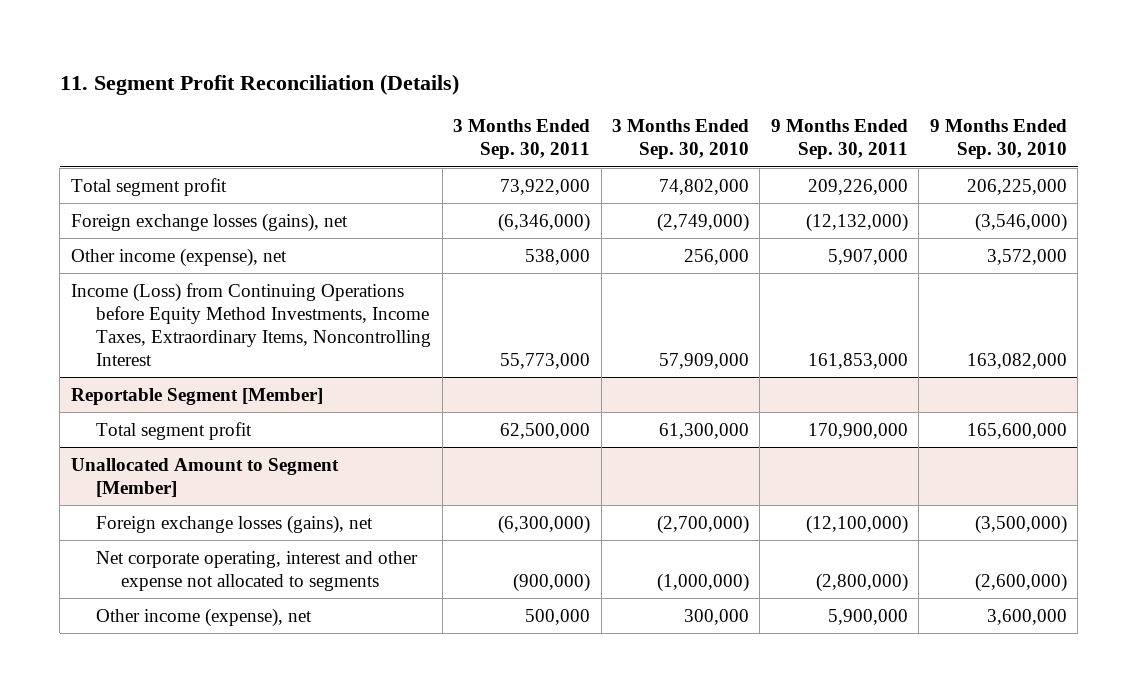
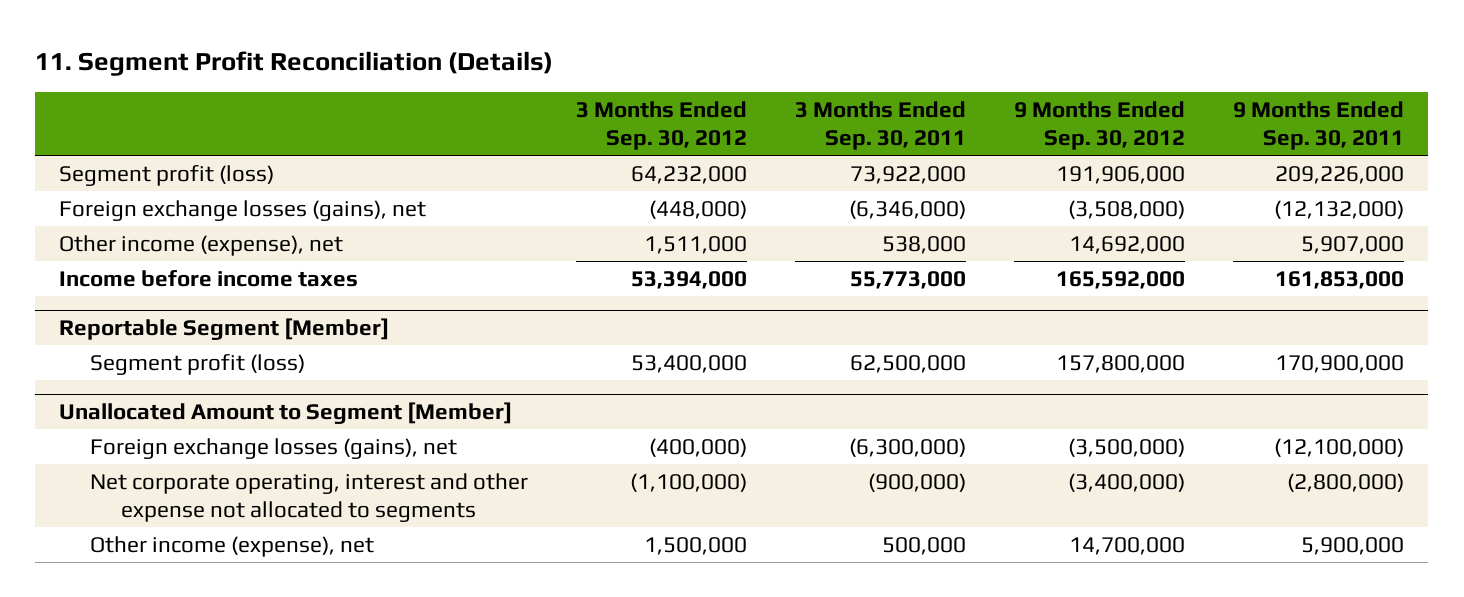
- | 3 Months Ended Sep. 30, 2011 | 3 Months Ended Sep. 30, 2010 | 9 Months Ended Sep. 30, 2011 | 9 Months Ended Sep. 30, 2010
+ | 3 Months Ended Sep. 30, 2012 | 3 Months Ended Sep. 30, 2011 | 9 Months Ended Sep. 30, 2012 | 9 Months Ended Sep. 30, 2011
- Total segment profit | 73,922,000 | 74,802,000 | 209,226,000 | 206,225,000
+ Segment profit (loss) | 64,232,000 | 73,922,000 | 191,906,000 | 209,226,000
- Income (Loss) from Continuing Operations before Equity Method Investments, Income Taxes, Extraordinary Items, Noncontrolling Interest | 55,773,000 | 57,909,000 | 161,853,000 | 163,082,000
+ Income before income taxes | 53,394,000 | 55,773,000 | 165,592,000 | 161,853,000
@ Reportable Segment [Member]
- Total segment profit | 62,500,000 | 61,300,000 | 170,900,000 | 165,600,000
+ Segment profit (loss) | 53,400,000 | 62,500,000 | 157,800,000 | 170,900,000

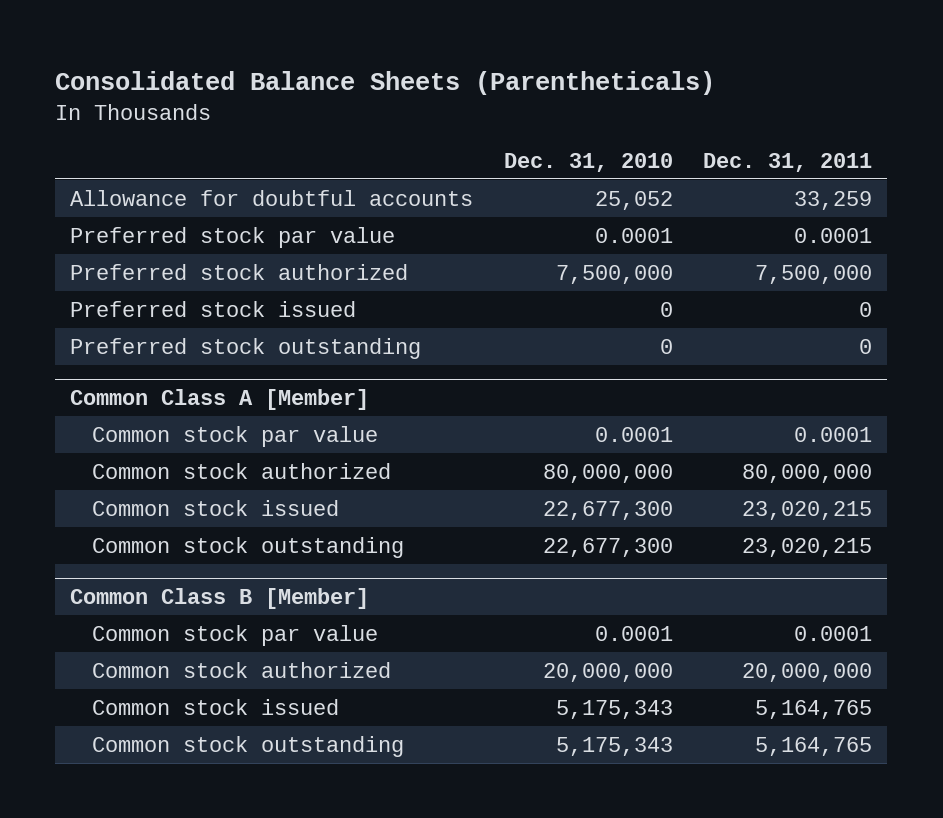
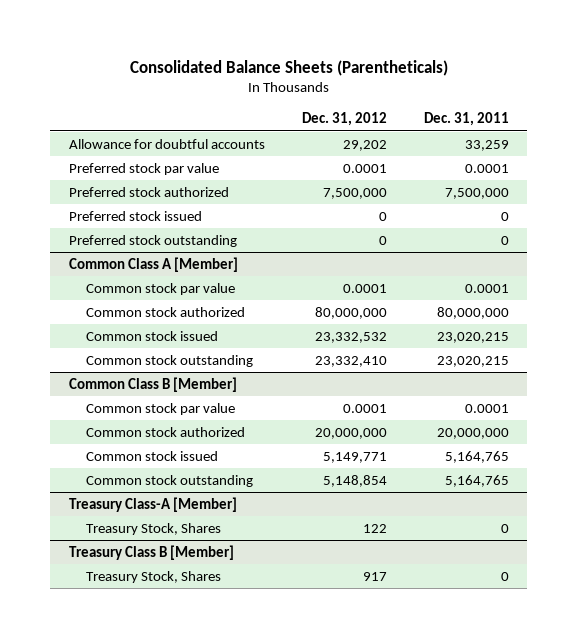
- | Dec. 31, 2010 | Dec. 31, 2011
+ | Dec. 31, 2012 | Dec. 31, 2011
+ Treasury Class-A [Member]
+ Treasury Stock, Shares | 122 | 0
+ Treasury Class B [Member]
+ Treasury Stock, Shares | 917 | 0

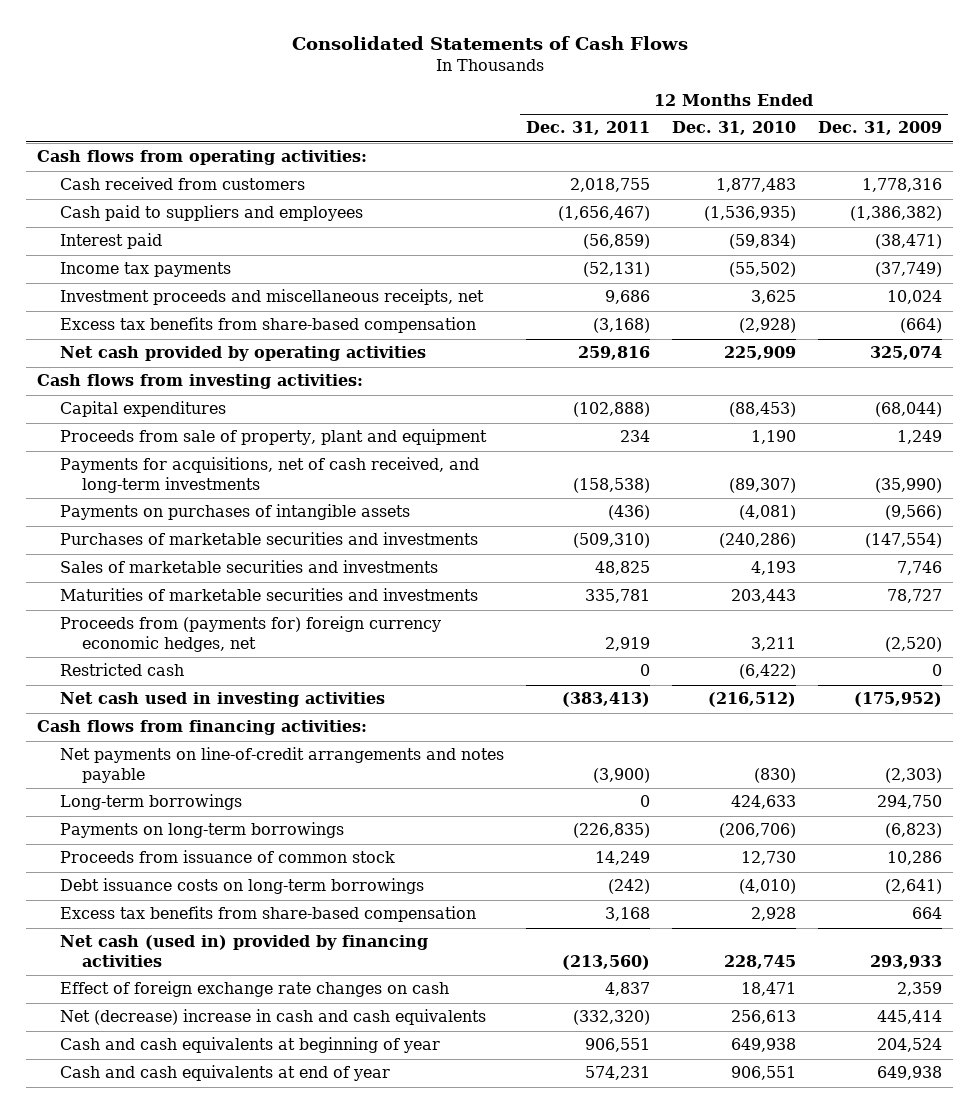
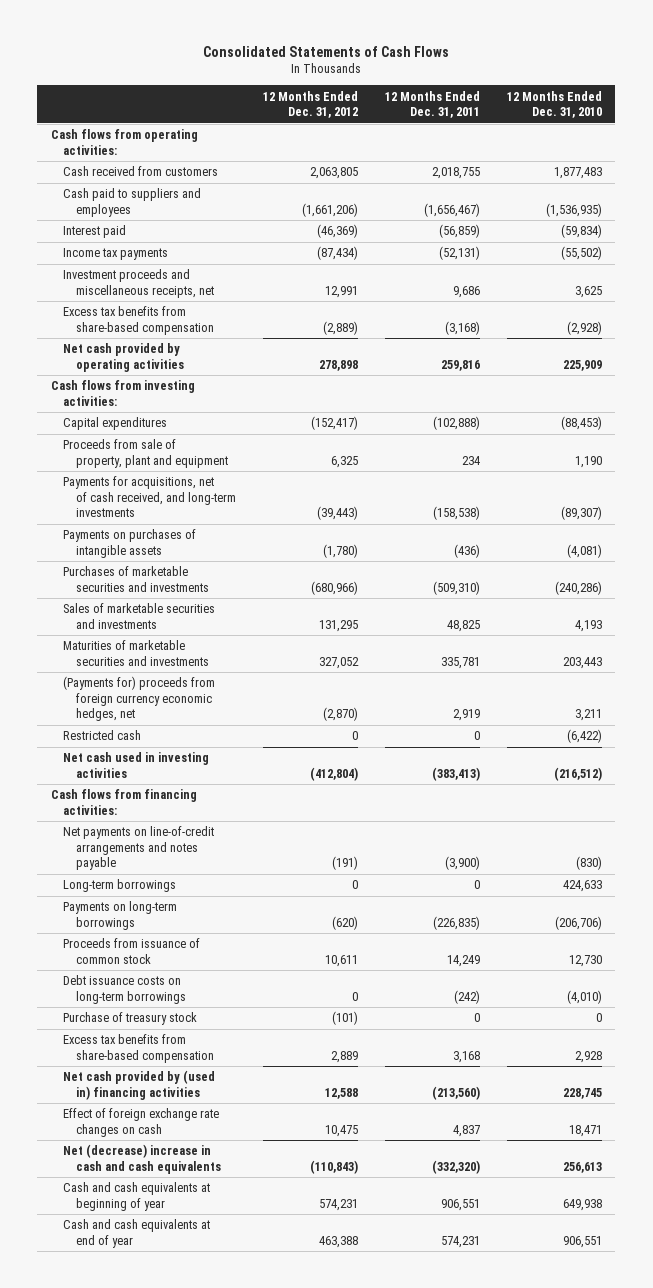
- | 12 Months Ended Dec. 31, 2011 | 12 Months Ended Dec. 31, 2010 | 12 Months Ended Dec. 31, 2009
+ | 12 Months Ended Dec. 31, 2012 | 12 Months Ended Dec. 31, 2011 | 12 Months Ended Dec. 31, 2010
- Proceeds from (payments for) foreign currency economic hedges, net | 2,919 | 3,211 | (2,520)
+ (Payments for) proceeds from foreign currency economic hedges, net | (2,870) | 2,919 | 3,211
+ Purchase of treasury stock | (101) | 0 | 0
- Net cash (used in) provided by financing activities | (213,560) | 228,745 | 293,933
+ Net cash provided by (used in) financing activities | 12,588 | (213,560) | 228,745

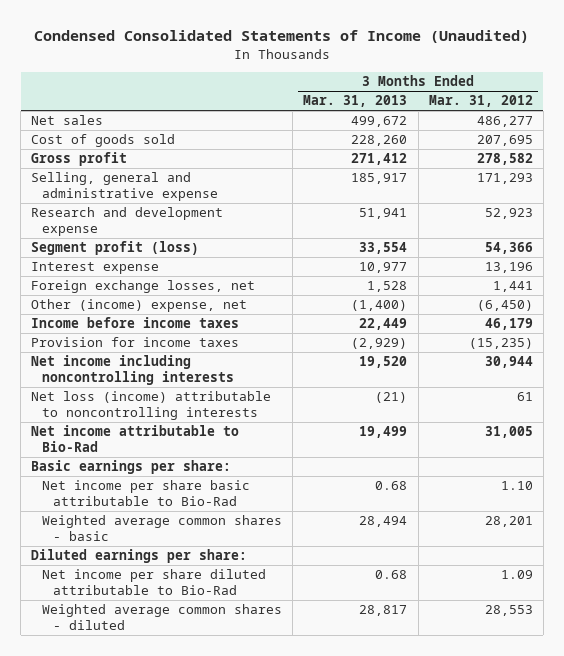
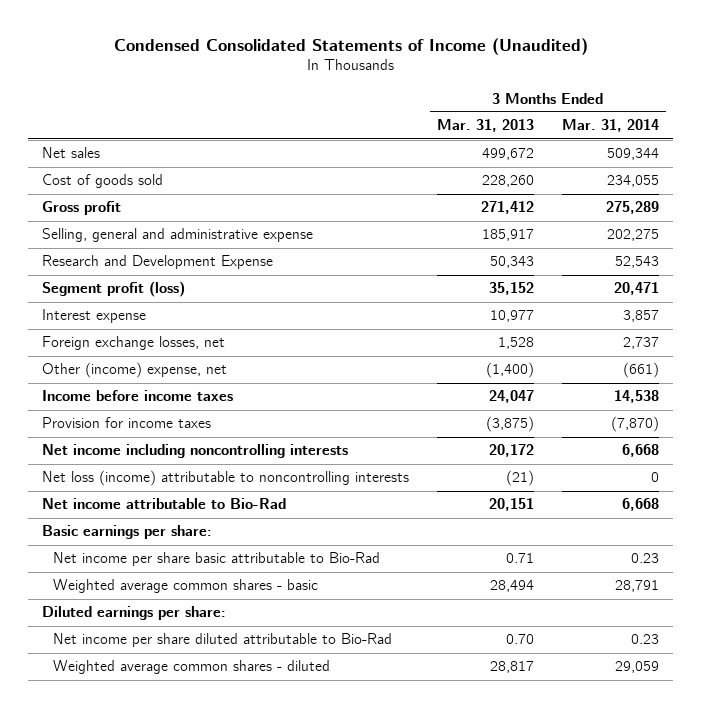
- | 3 Months Ended Mar. 31, 2013 | 3 Months Ended Mar. 31, 2012
+ | 3 Months Ended Mar. 31, 2013 | 3 Months Ended Mar. 31, 2014
- Research and development expense | 51,941 | 52,923
- Segment profit (loss) | 33,554 | 54,366
+ Research and Development Expense | 50,343 | 52,543
+ Segment profit (loss) | 35,152 | 20,471
- Income before income taxes | 22,449 | 46,179
- Provision for income taxes | (2,929) | (15,235)
- Net income including noncontrolling interests | 19,520 | 30,944
+ Income before income taxes | 24,047 | 14,538
+ Provision for income taxes | (3,875) | (7,870)
+ Net income including noncontrolling interests | 20,172 | 6,668
- Net income attributable to Bio-Rad | 19,499 | 31,005
+ Net income attributable to Bio-Rad | 20,151 | 6,668
- Net income per share basic attributable to Bio-Rad | 0.68 | 1.10
+ Net income per share basic attributable to Bio-Rad | 0.71 | 0.23
- Net income per share diluted attributable to Bio-Rad | 0.68 | 1.09
+ Net income per share diluted attributable to Bio-Rad | 0.70 | 0.23

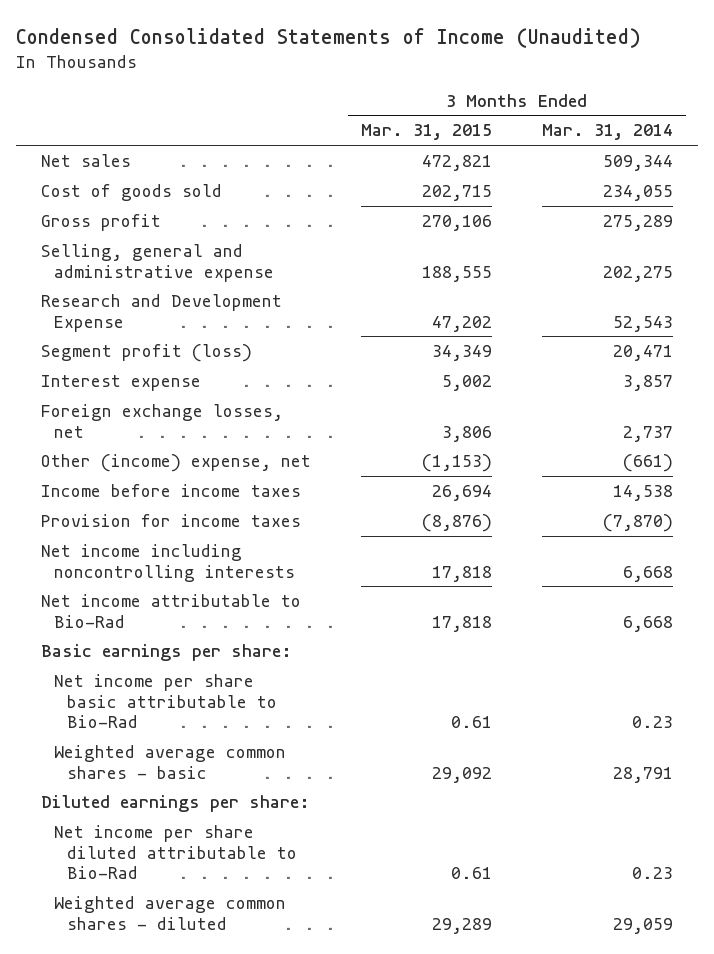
- | 3 Months Ended Mar. 31, 2013 | 3 Months Ended Mar. 31, 2014
+ | 3 Months Ended Mar. 31, 2015 | 3 Months Ended Mar. 31, 2014
- Net loss (income) attributable to noncontrolling interests | (21) | 0

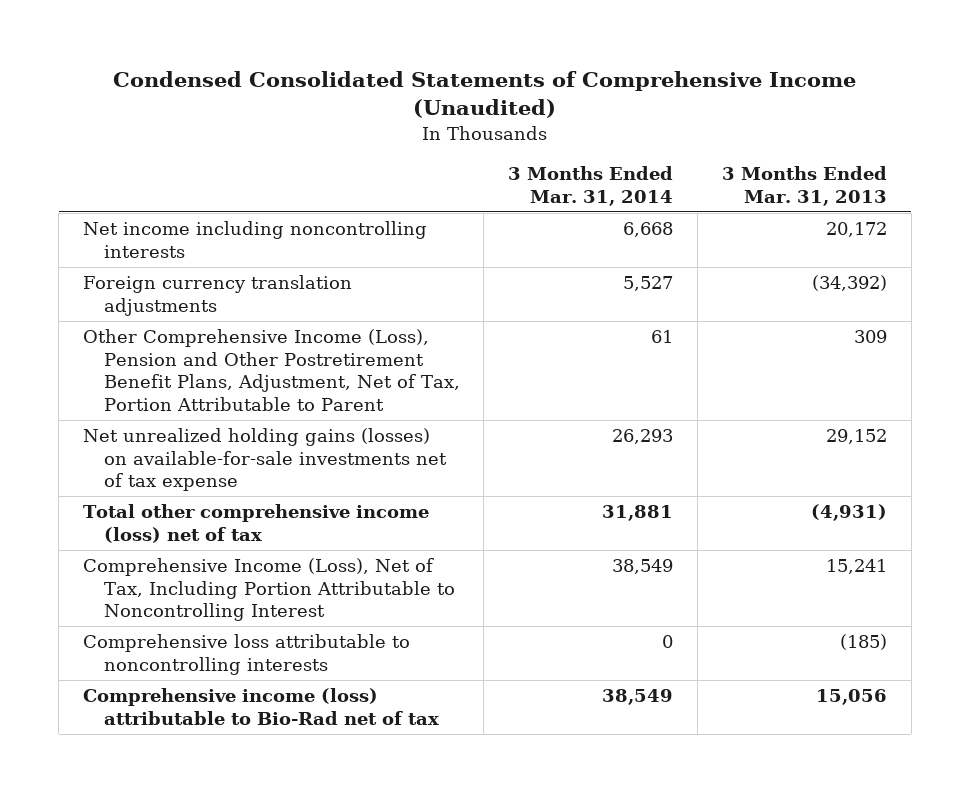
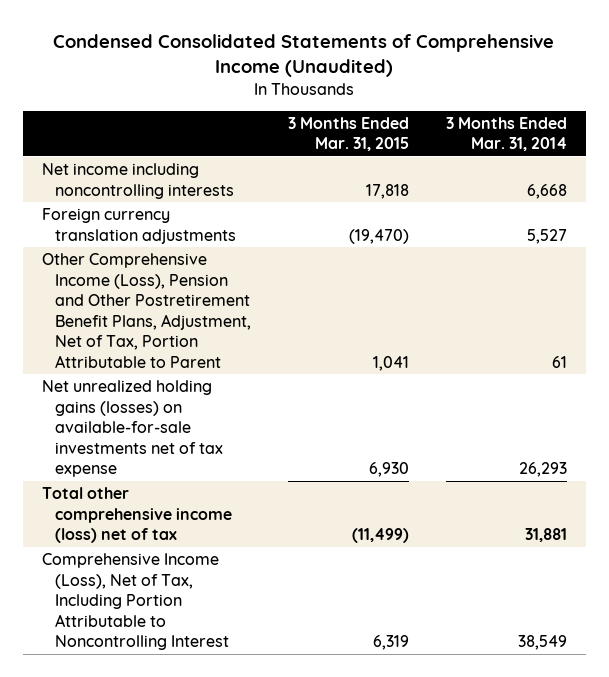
- | 3 Months Ended Mar. 31, 2014 | 3 Months Ended Mar. 31, 2013
+ | 3 Months Ended Mar. 31, 2015 | 3 Months Ended Mar. 31, 2014
- Comprehensive loss attributable to noncontrolling interests | 0 | (185)
- Comprehensive income (loss) attributable to Bio-Rad net of tax | 38,549 | 15,056

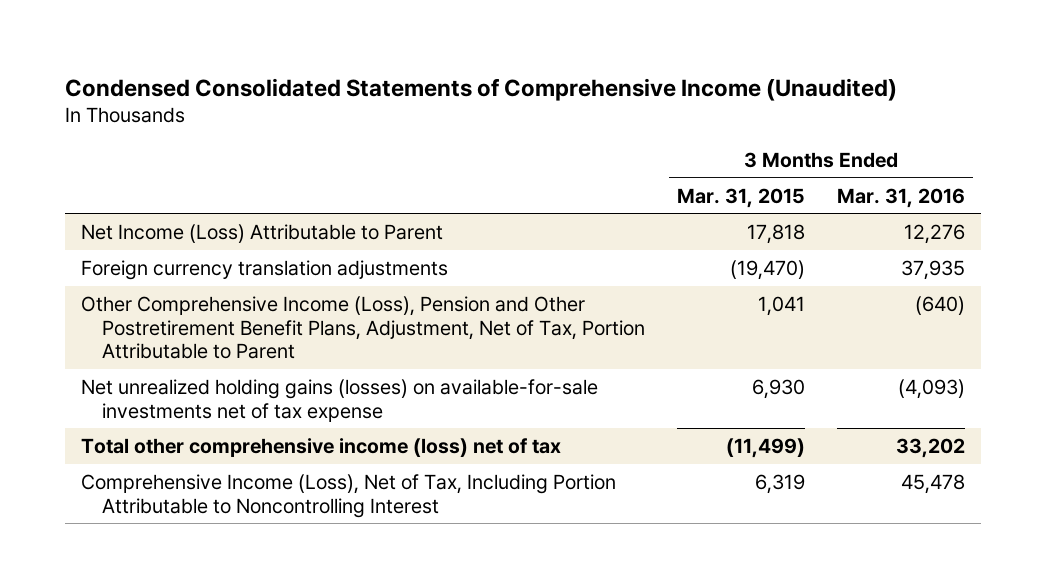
- | 3 Months Ended Mar. 31, 2015 | 3 Months Ended Mar. 31, 2014
+ | 3 Months Ended Mar. 31, 2015 | 3 Months Ended Mar. 31, 2016
- Net income including noncontrolling interests | 17,818 | 6,668
+ Net Income (Loss) Attributable to Parent | 17,818 | 12,276

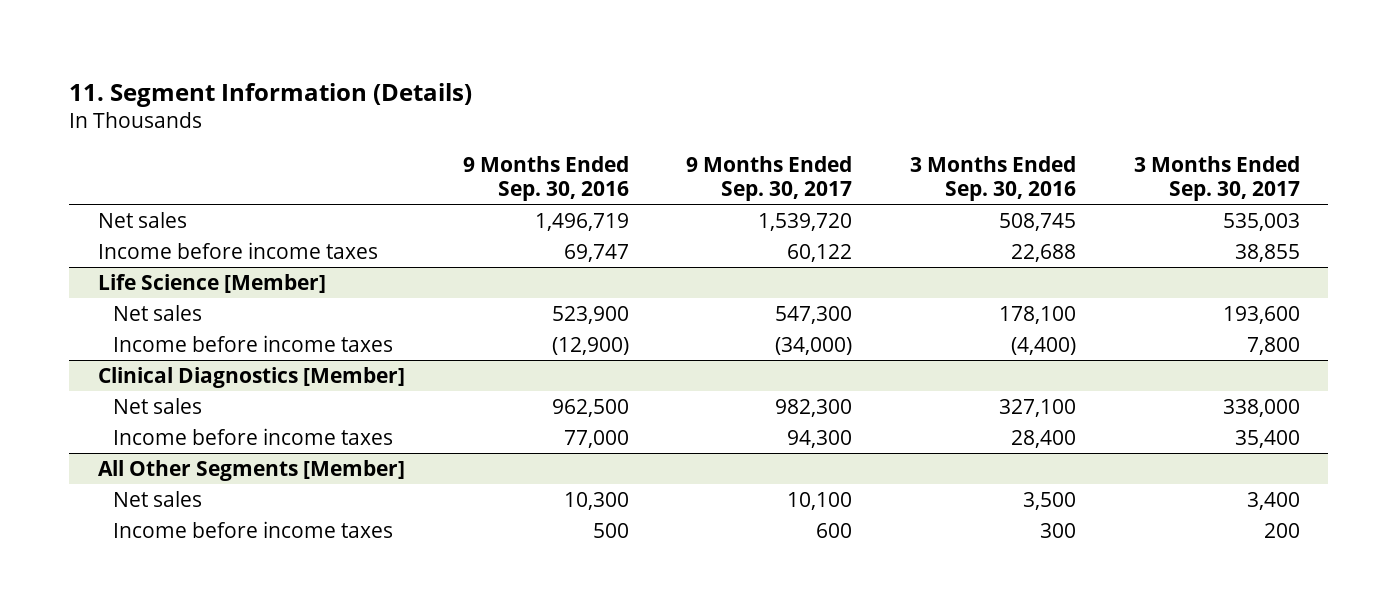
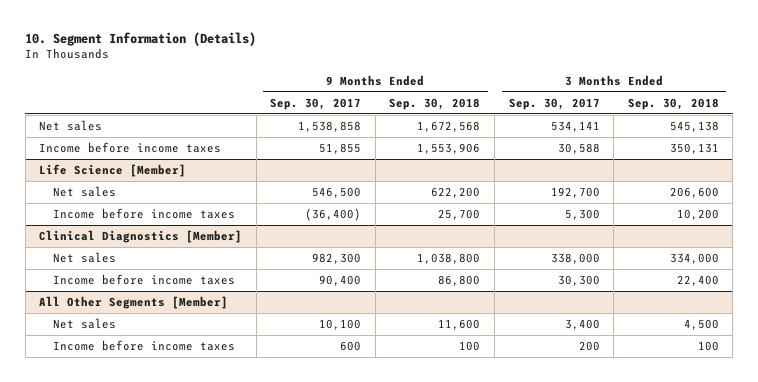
- 11. Segment Information (Details)
+ 10. Segment Information (Details)
- | 9 Months Ended Sep. 30, 2016 | 9 Months Ended Sep. 30, 2017 | 3 Months Ended Sep. 30, 2016 | 3 Months Ended Sep. 30, 2017
+ | 9 Months Ended Sep. 30, 2017 | 9 Months Ended Sep. 30, 2018 | 3 Months Ended Sep. 30, 2017 | 3 Months Ended Sep. 30, 2018
- Net sales | 1,496,719 | 1,539,720 | 508,745 | 535,003
- Income before income taxes | 69,747 | 60,122 | 22,688 | 38,855
+ Net sales | 1,538,858 | 1,672,568 | 534,141 | 545,138
+ Income before income taxes | 51,855 | 1,553,906 | 30,588 | 350,131
@ Life Science [Member]
- Net sales | 523,900 | 547,300 | 178,100 | 193,600
- Income before income taxes | (12,900) | (34,000) | (4,400) | 7,800
+ Net sales | 546,500 | 622,200 | 192,700 | 206,600
+ Income before income taxes | (36,400) | 25,700 | 5,300 | 10,200
@ Clinical Diagnostics [Member]
- Income before income taxes | 77,000 | 94,300 | 28,400 | 35,400
+ Income before income taxes | 90,400 | 86,800 | 30,300 | 22,400

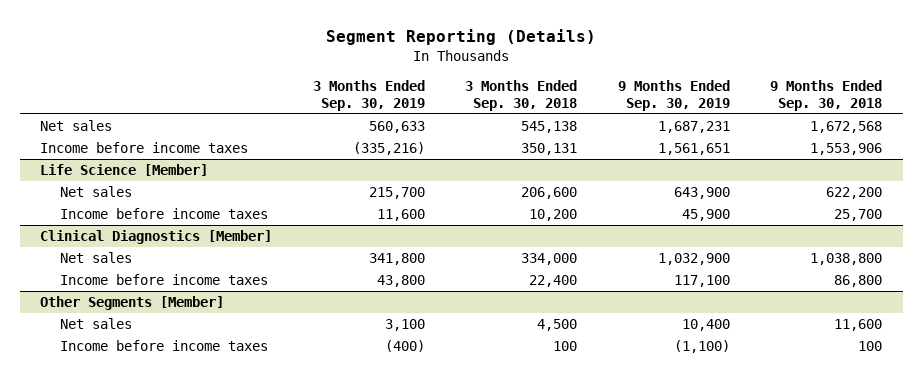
- 10. Segment Information (Details)
+ Segment Reporting (Details)
- | 9 Months Ended Sep. 30, 2017 | 9 Months Ended Sep. 30, 2018 | 3 Months Ended Sep. 30, 2017 | 3 Months Ended Sep. 30, 2018
+ | 3 Months Ended Sep. 30, 2019 | 3 Months Ended Sep. 30, 2018 | 9 Months Ended Sep. 30, 2019 | 9 Months Ended Sep. 30, 2018
- All Other Segments [Member]
+ Other Segments [Member]

